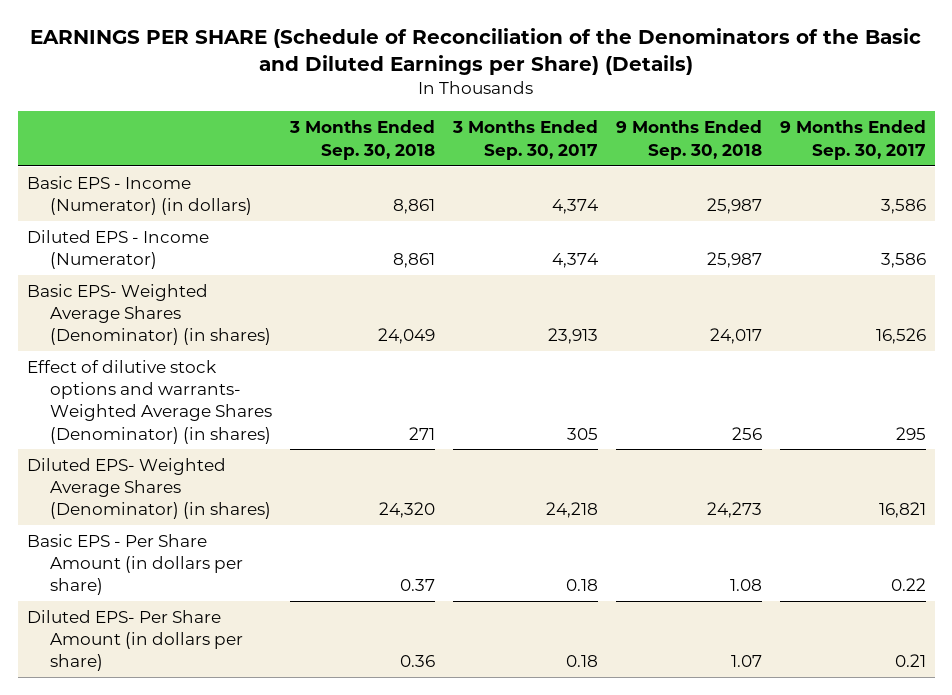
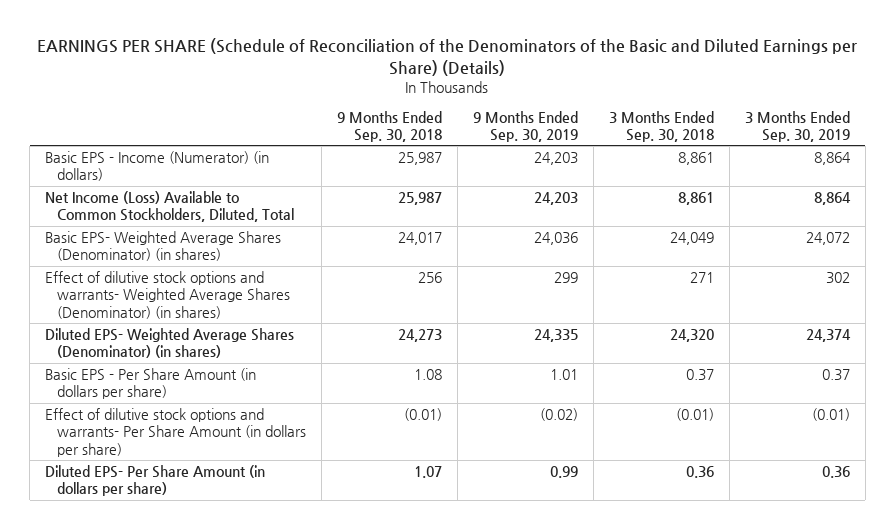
- | 3 Months Ended Sep. 30, 2018 | 3 Months Ended Sep. 30, 2017 | 9 Months Ended Sep. 30, 2018 | 9 Months Ended Sep. 30, 2017
+ | 9 Months Ended Sep. 30, 2018 | 9 Months Ended Sep. 30, 2019 | 3 Months Ended Sep. 30, 2018 | 3 Months Ended Sep. 30, 2019
- Diluted EPS - Income (Numerator) | 8,861 | 4,374 | 25,987 | 3,586
+ Net Income (Loss) Available to Common Stockholders, Diluted, Total | 25,987 | 24,203 | 8,861 | 8,864
+ Effect of dilutive stock options and warrants- Per Share Amount (in dollars per share) | (0.01) | (0.02) | (0.01) | (0.01)

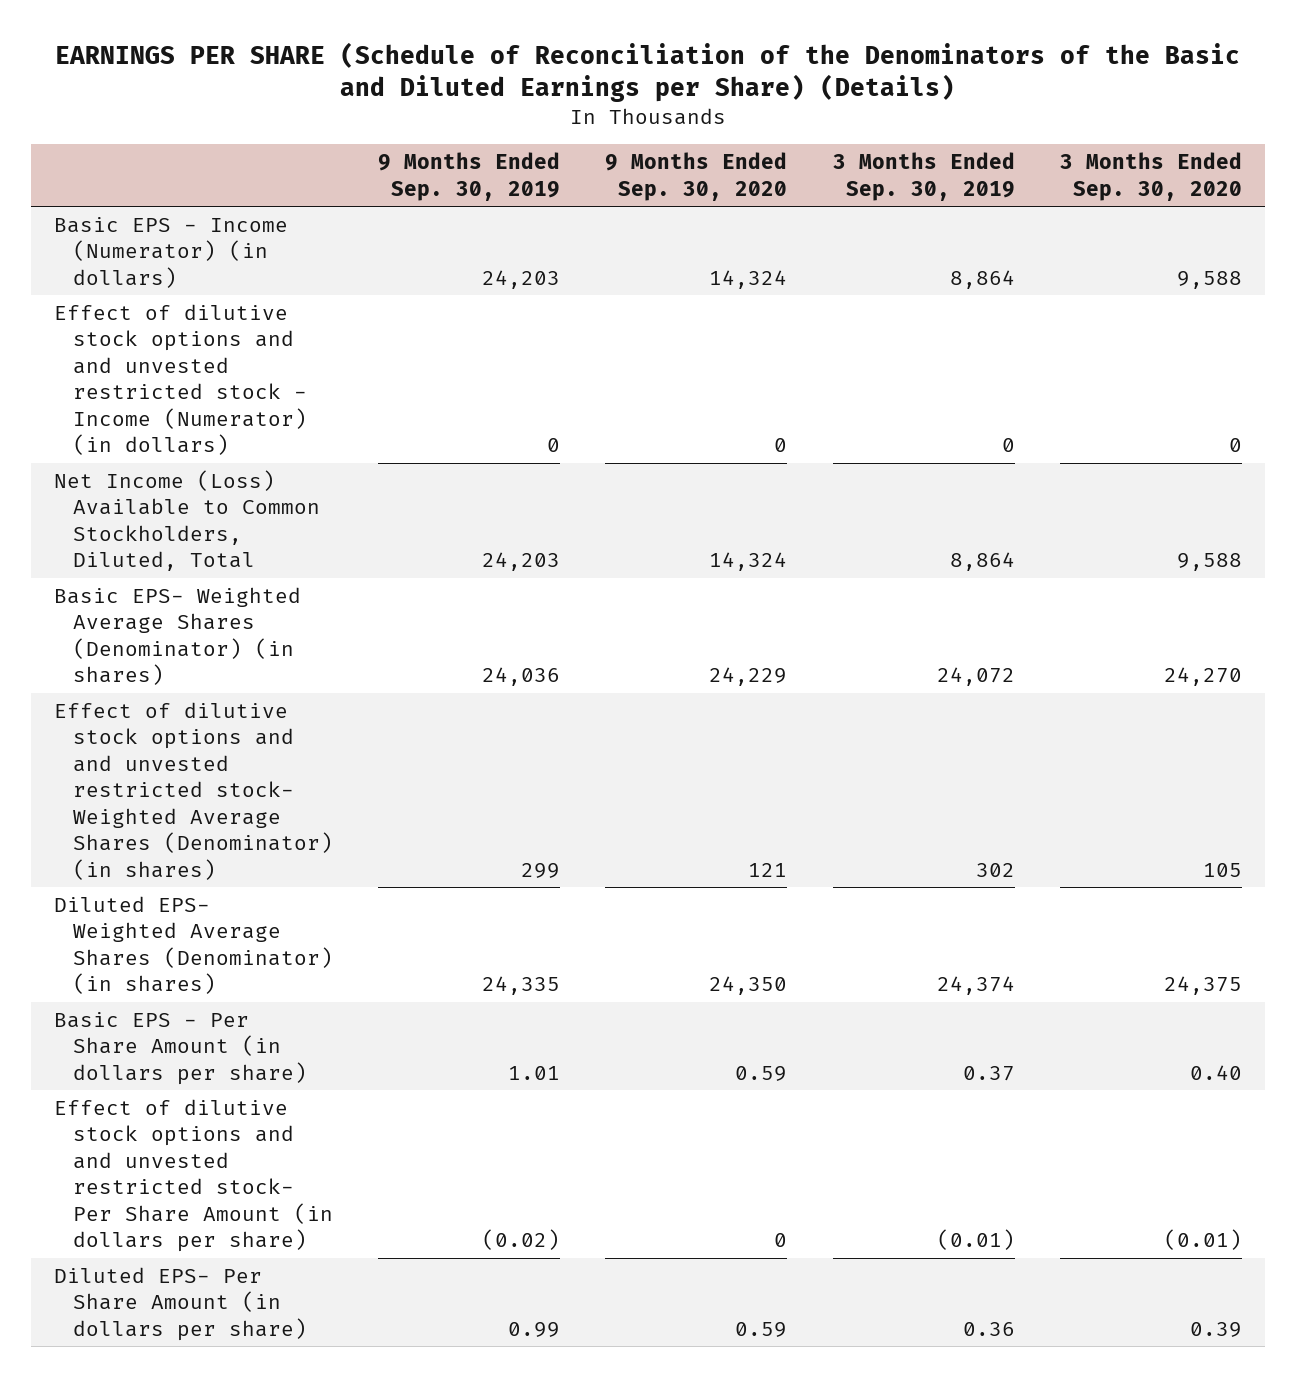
- | 9 Months Ended Sep. 30, 2018 | 9 Months Ended Sep. 30, 2019 | 3 Months Ended Sep. 30, 2018 | 3 Months Ended Sep. 30, 2019
+ | 9 Months Ended Sep. 30, 2019 | 9 Months Ended Sep. 30, 2020 | 3 Months Ended Sep. 30, 2019 | 3 Months Ended Sep. 30, 2020
+ Effect of dilutive stock options and and unvested restricted stock - Income (Numerator) (in dollars) | 0 | 0 | 0 | 0
- Effect of dilutive stock options and warrants- Weighted Average Shares (Denominator) (in shares) | 256 | 299 | 271 | 302
+ Effect of dilutive stock options and and unvested restricted stock- Weighted Average Shares (Denominator) (in shares) | 299 | 121 | 302 | 105
- Effect of dilutive stock options and warrants- Per Share Amount (in dollars per share) | (0.01) | (0.02) | (0.01) | (0.01)
+ Effect of dilutive stock options and and unvested restricted stock- Per Share Amount (in dollars per share) | (0.02) | 0 | (0.01) | (0.01)

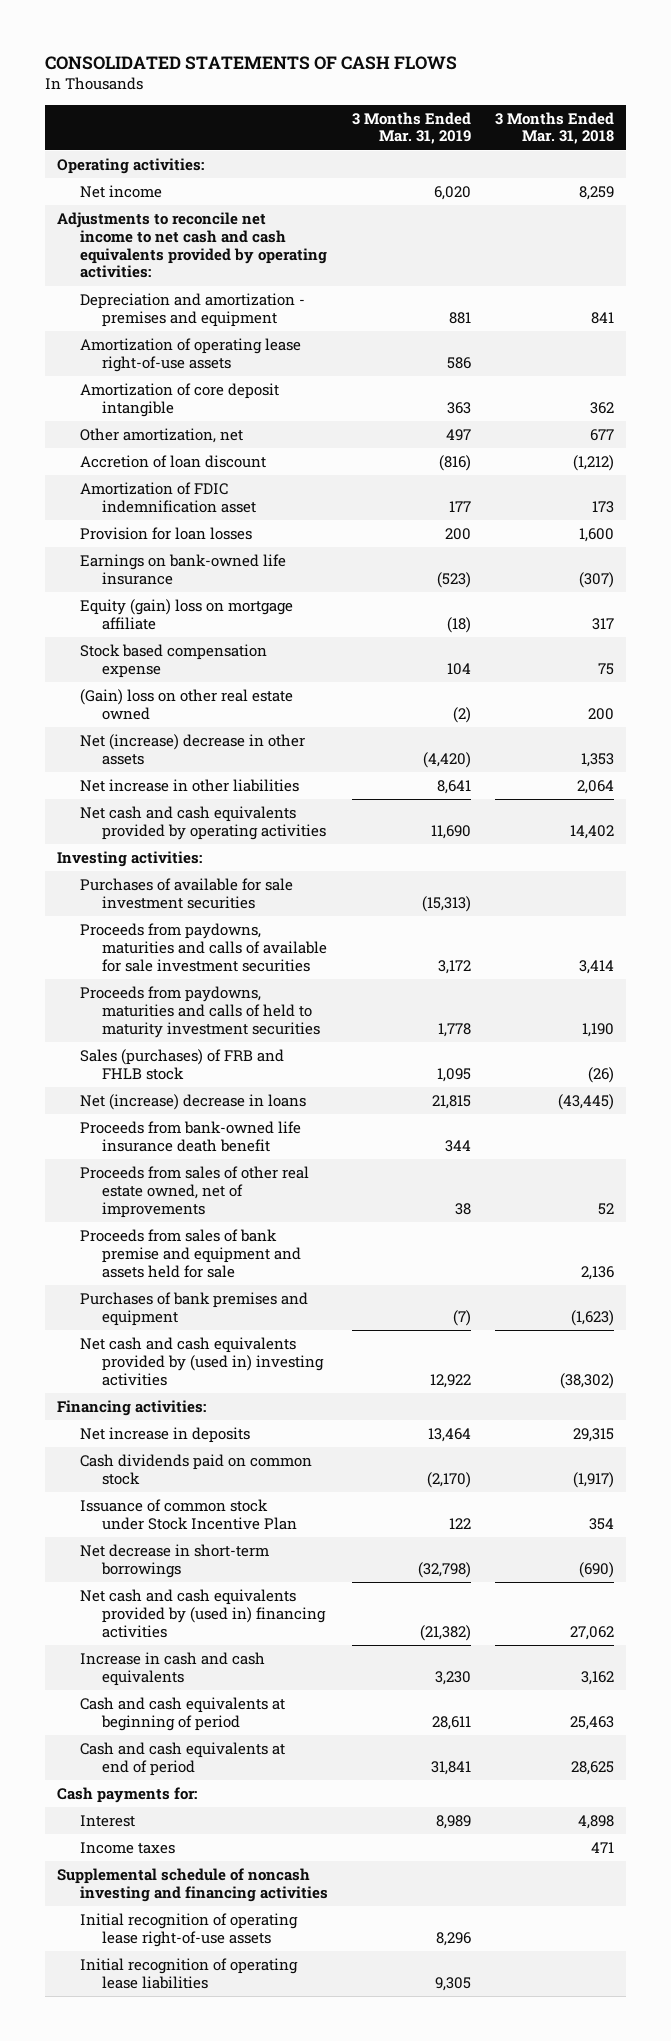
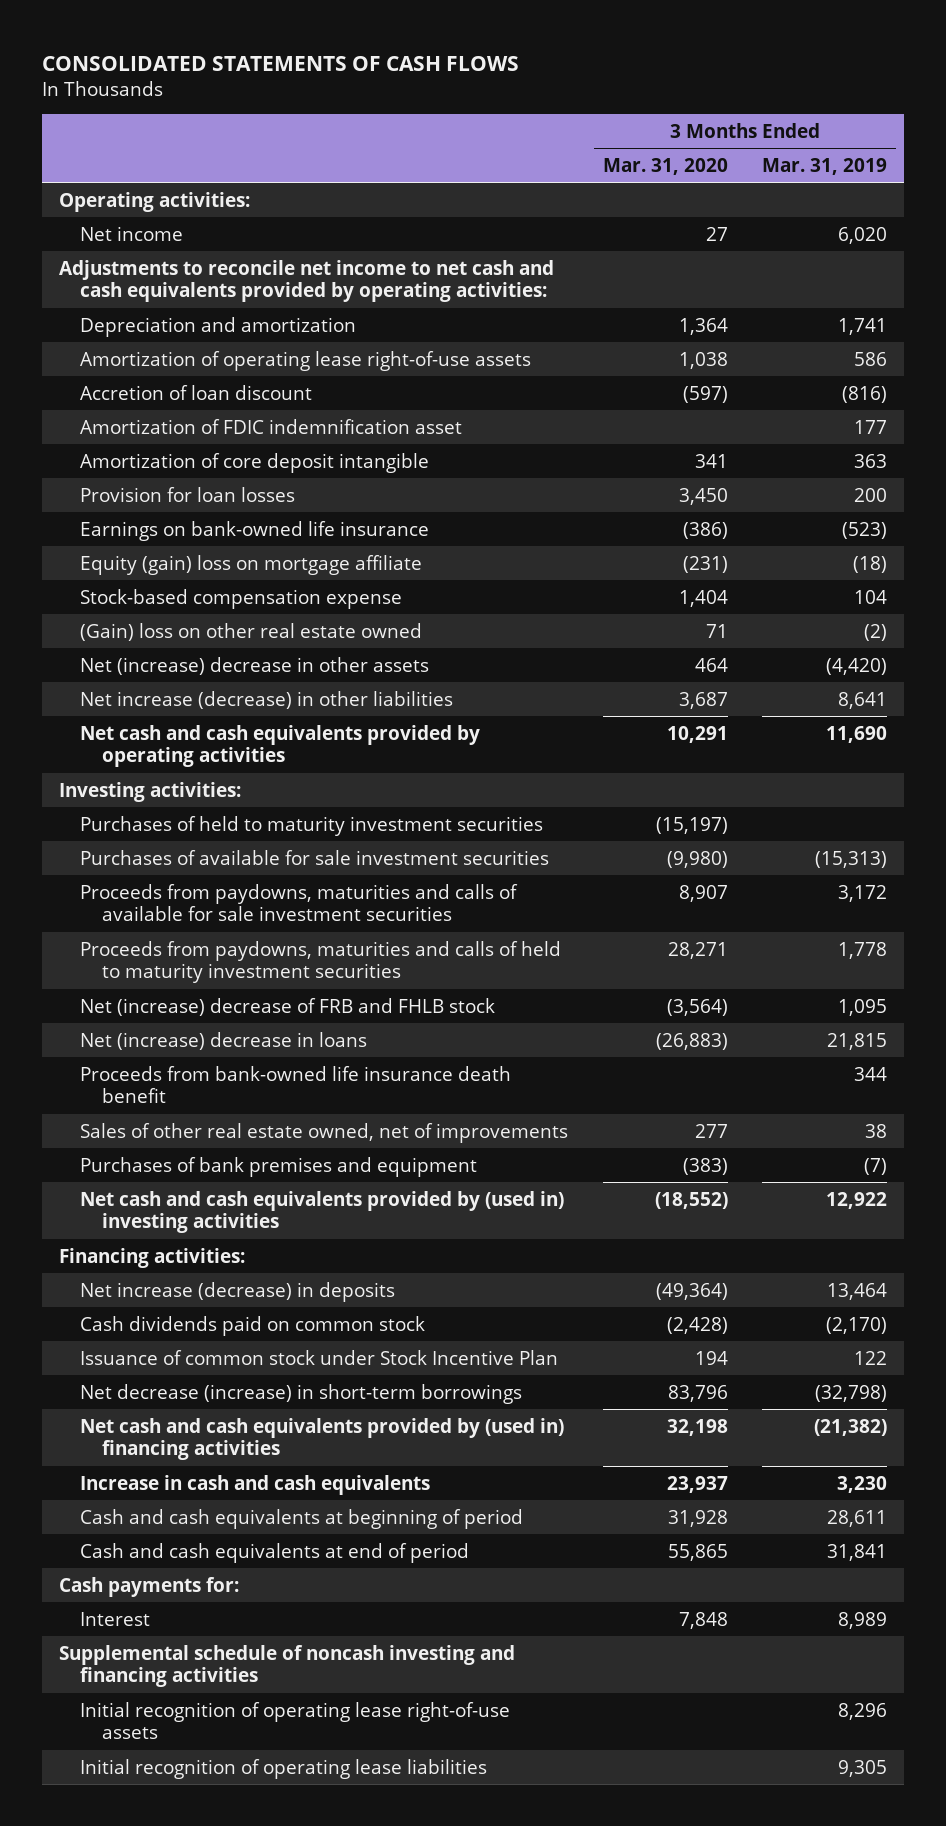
- | 3 Months Ended Mar. 31, 2019 | 3 Months Ended Mar. 31, 2018
+ | 3 Months Ended Mar. 31, 2020 | 3 Months Ended Mar. 31, 2019
- Depreciation and amortization - premises and equipment | 881 | 841
+ Depreciation and amortization | 1,364 | 1,741
- Other amortization, net | 497 | 677
moved down: Amortization of core deposit intangible | 341 | 363
- Stock based compensation expense | 104 | 75
+ Stock-based compensation expense | 1,404 | 104
- Net increase in other liabilities | 8,641 | 2,064
+ Net increase (decrease) in other liabilities | 3,687 | 8,641
+ Purchases of held to maturity investment securities | (15,197) |
- Sales (purchases) of FRB and FHLB stock | 1,095 | (26)
+ Net (increase) decrease of FRB and FHLB stock | (3,564) | 1,095
- Proceeds from sales of other real estate owned, net of improvements | 38 | 52
- Proceeds from sales of bank premise and equipment and assets held for sale | | 2,136
+ Sales of other real estate owned, net of improvements | 277 | 38
- Net increase in deposits | 13,464 | 29,315
+ Net increase (decrease) in deposits | (49,364) | 13,464
- Net decrease in short-term borrowings | (32,798) | (690)
+ Net decrease (increase) in short-term borrowings | 83,796 | (32,798)
- Income taxes | | 471

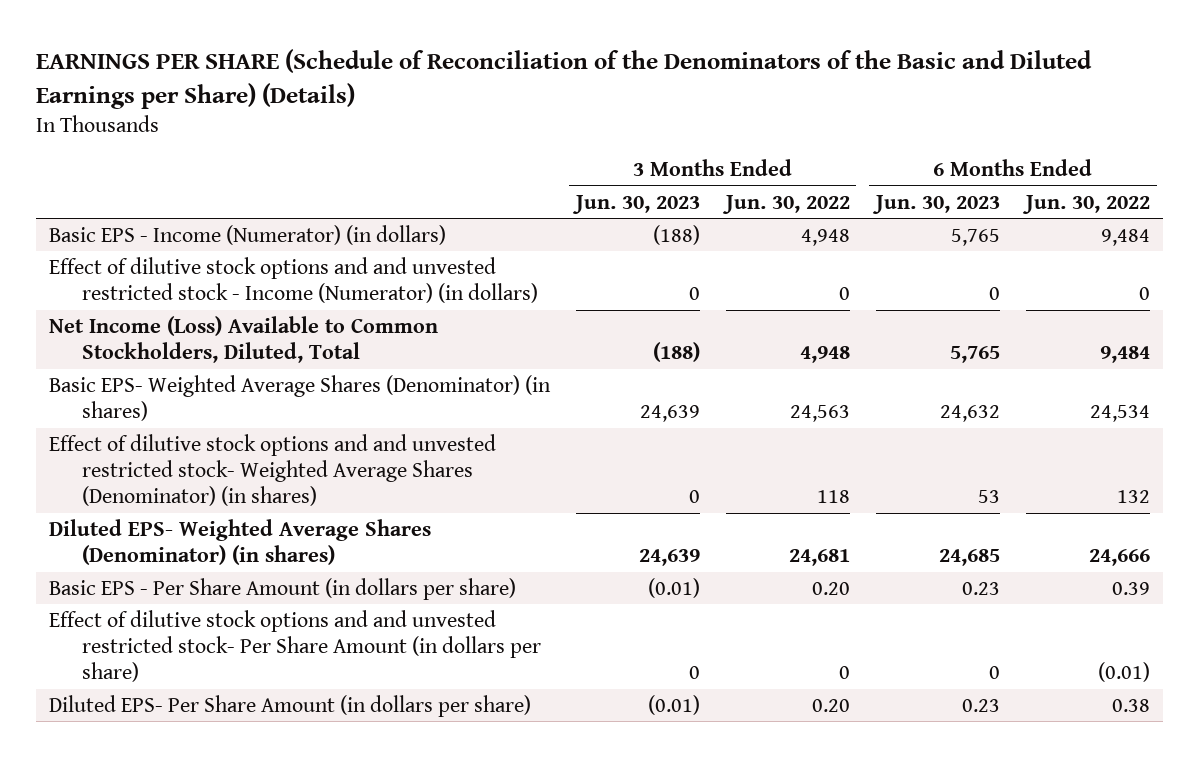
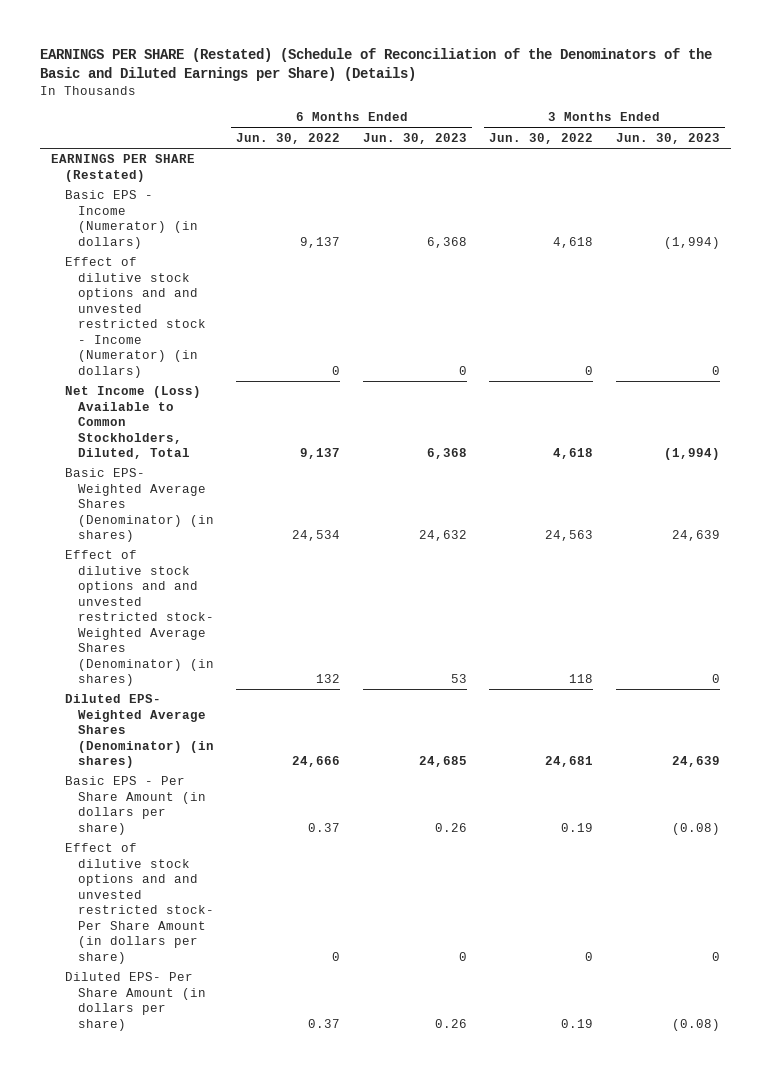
- EARNINGS PER SHARE (Schedule of Reconciliation of the Denominators of the Basic and Diluted Earnings per Share) (Details)
+ EARNINGS PER SHARE (Restated) (Schedule of Reconciliation of the Denominators of the Basic and Diluted Earnings per Share) (Details)
- | 3 Months Ended Jun. 30, 2023 | 3 Months Ended Jun. 30, 2022 | 6 Months Ended Jun. 30, 2023 | 6 Months Ended Jun. 30, 2022
+ | 6 Months Ended Jun. 30, 2022 | 6 Months Ended Jun. 30, 2023 | 3 Months Ended Jun. 30, 2022 | 3 Months Ended Jun. 30, 2023
- Basic EPS - Income (Numerator) (in dollars) | (188) | 4,948 | 5,765 | 9,484
+ EARNINGS PER SHARE (Restated)
+ Basic EPS - Income (Numerator) (in dollars) | 9,137 | 6,368 | 4,618 | (1,994)
- Net Income (Loss) Available to Common Stockholders, Diluted, Total | (188) | 4,948 | 5,765 | 9,484
+ Net Income (Loss) Available to Common Stockholders, Diluted, Total | 9,137 | 6,368 | 4,618 | (1,994)
- Basic EPS - Per Share Amount (in dollars per share) | (0.01) | 0.20 | 0.23 | 0.39
- Effect of dilutive stock options and and unvested restricted stock- Per Share Amount (in dollars per share) | 0 | 0 | 0 | (0.01)
- Diluted EPS- Per Share Amount (in dollars per share) | (0.01) | 0.20 | 0.23 | 0.38
+ Basic EPS - Per Share Amount (in dollars per share) | 0.37 | 0.26 | 0.19 | (0.08)
+ Effect of dilutive stock options and and unvested restricted stock- Per Share Amount (in dollars per share) | 0 | 0 | 0 | 0
+ Diluted EPS- Per Share Amount (in dollars per share) | 0.37 | 0.26 | 0.19 | (0.08)

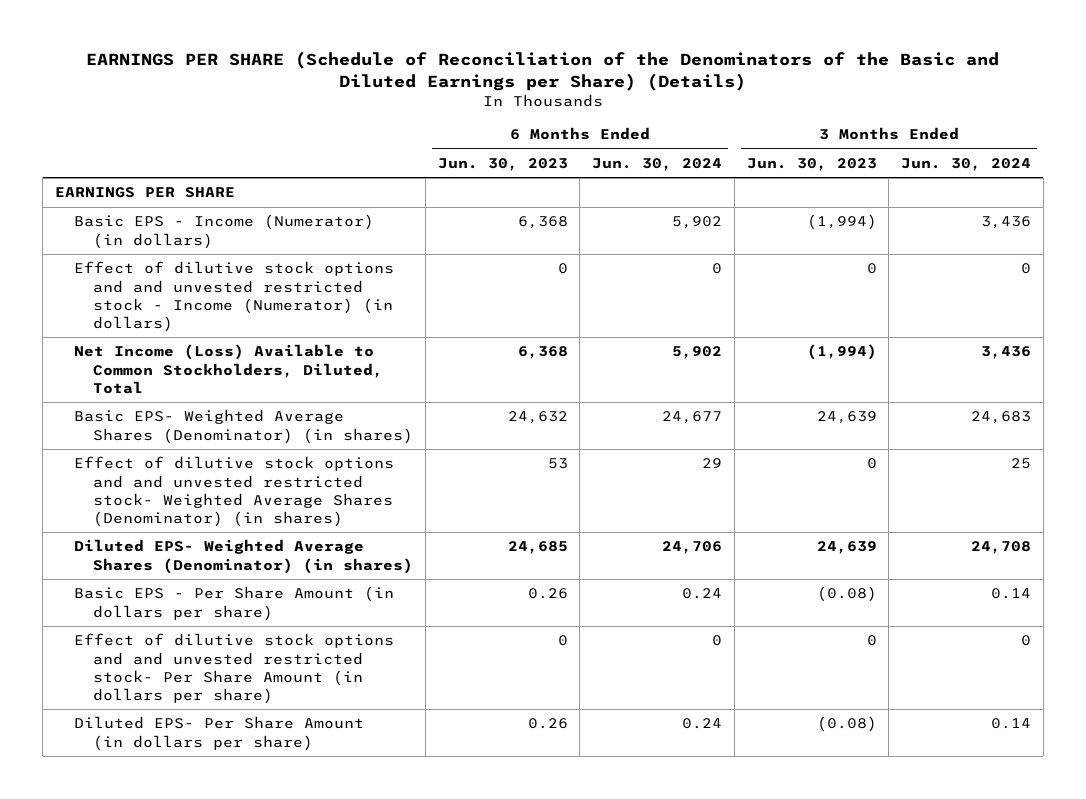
- EARNINGS PER SHARE (Restated) (Schedule of Reconciliation of the Denominators of the Basic and Diluted Earnings per Share) (Details)
+ EARNINGS PER SHARE (Schedule of Reconciliation of the Denominators of the Basic and Diluted Earnings per Share) (Details)
- | 6 Months Ended Jun. 30, 2022 | 6 Months Ended Jun. 30, 2023 | 3 Months Ended Jun. 30, 2022 | 3 Months Ended Jun. 30, 2023
+ | 6 Months Ended Jun. 30, 2023 | 6 Months Ended Jun. 30, 2024 | 3 Months Ended Jun. 30, 2023 | 3 Months Ended Jun. 30, 2024
- EARNINGS PER SHARE (Restated)
+ EARNINGS PER SHARE

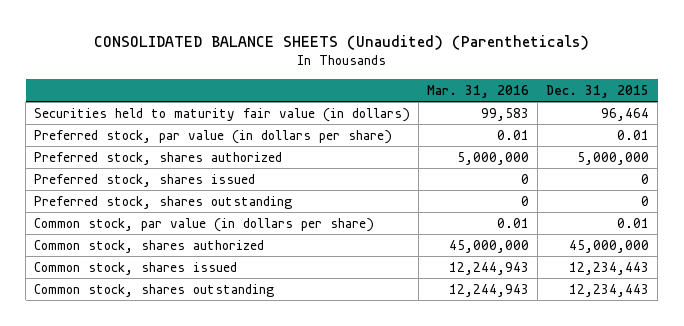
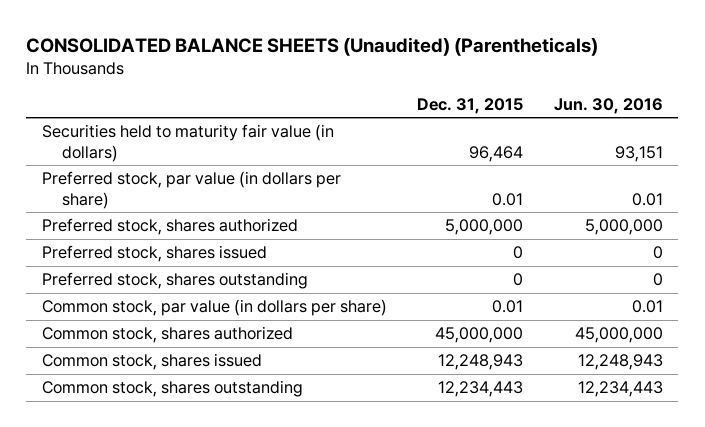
- | Mar. 31, 2016 | Dec. 31, 2015
+ | Dec. 31, 2015 | Jun. 30, 2016
- Common stock, shares issued | 12,244,943 | 12,234,443
+ Common stock, shares issued | 12,248,943 | 12,248,943

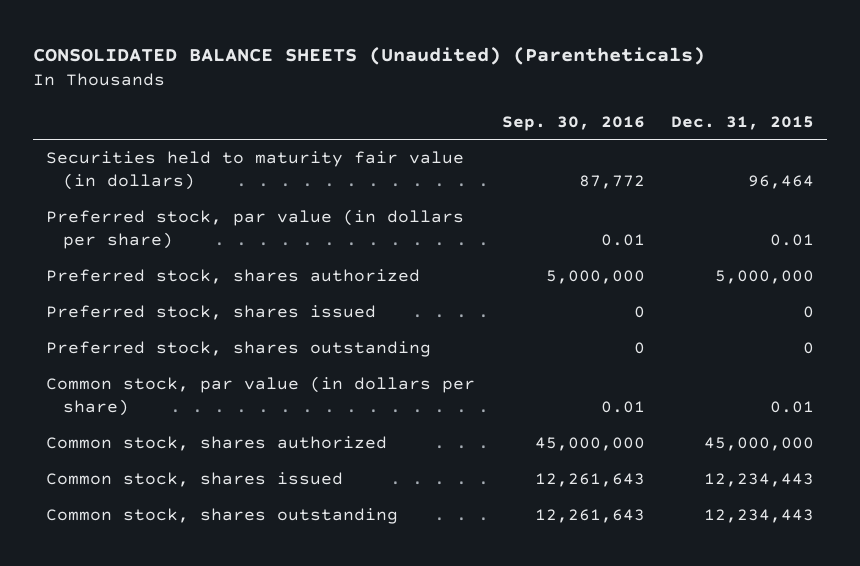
- | Dec. 31, 2015 | Jun. 30, 2016
+ | Sep. 30, 2016 | Dec. 31, 2015
- Common stock, shares issued | 12,248,943 | 12,248,943
+ Common stock, shares issued | 12,261,643 | 12,234,443

